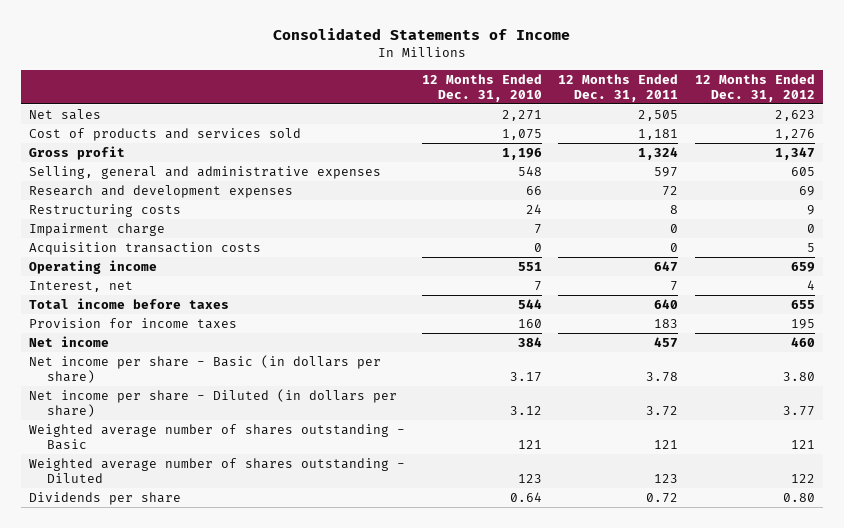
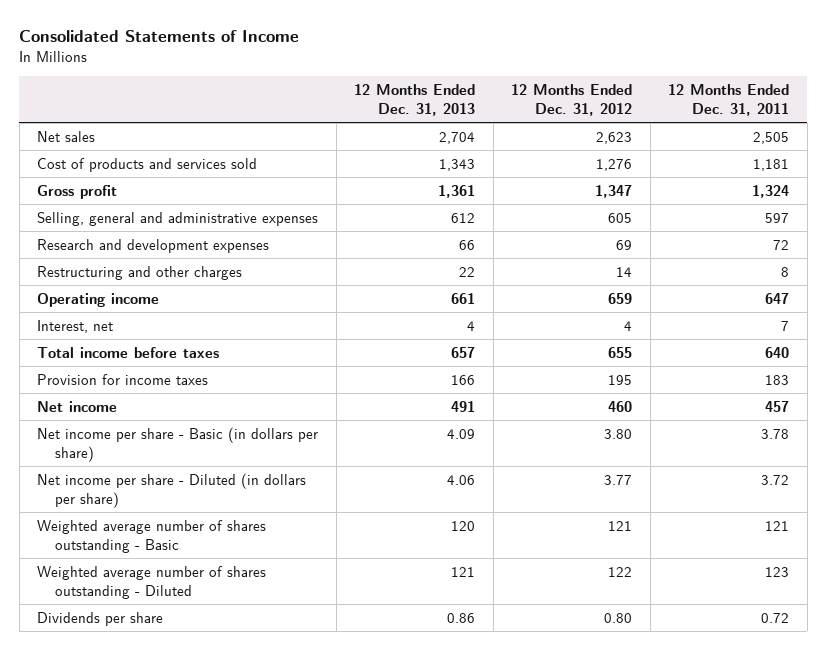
- | 12 Months Ended Dec. 31, 2010 | 12 Months Ended Dec. 31, 2011 | 12 Months Ended Dec. 31, 2012
+ | 12 Months Ended Dec. 31, 2013 | 12 Months Ended Dec. 31, 2012 | 12 Months Ended Dec. 31, 2011
- Restructuring costs | 24 | 8 | 9
- Impairment charge | 7 | 0 | 0
- Acquisition transaction costs | 0 | 0 | 5
+ Restructuring and other charges | 22 | 14 | 8

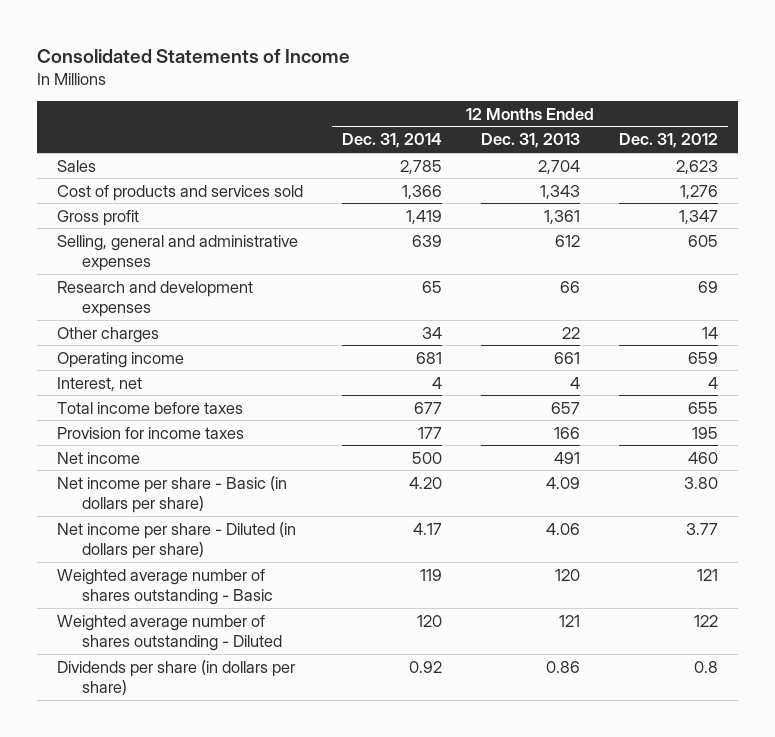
- | 12 Months Ended Dec. 31, 2013 | 12 Months Ended Dec. 31, 2012 | 12 Months Ended Dec. 31, 2011
+ | 12 Months Ended Dec. 31, 2014 | 12 Months Ended Dec. 31, 2013 | 12 Months Ended Dec. 31, 2012
- Net sales | 2,704 | 2,623 | 2,505
+ Sales | 2,785 | 2,704 | 2,623
- Restructuring and other charges | 22 | 14 | 8
+ Other charges | 34 | 22 | 14
- Dividends per share | 0.86 | 0.80 | 0.72
+ Dividends per share (in dollars per share) | 0.92 | 0.86 | 0.8

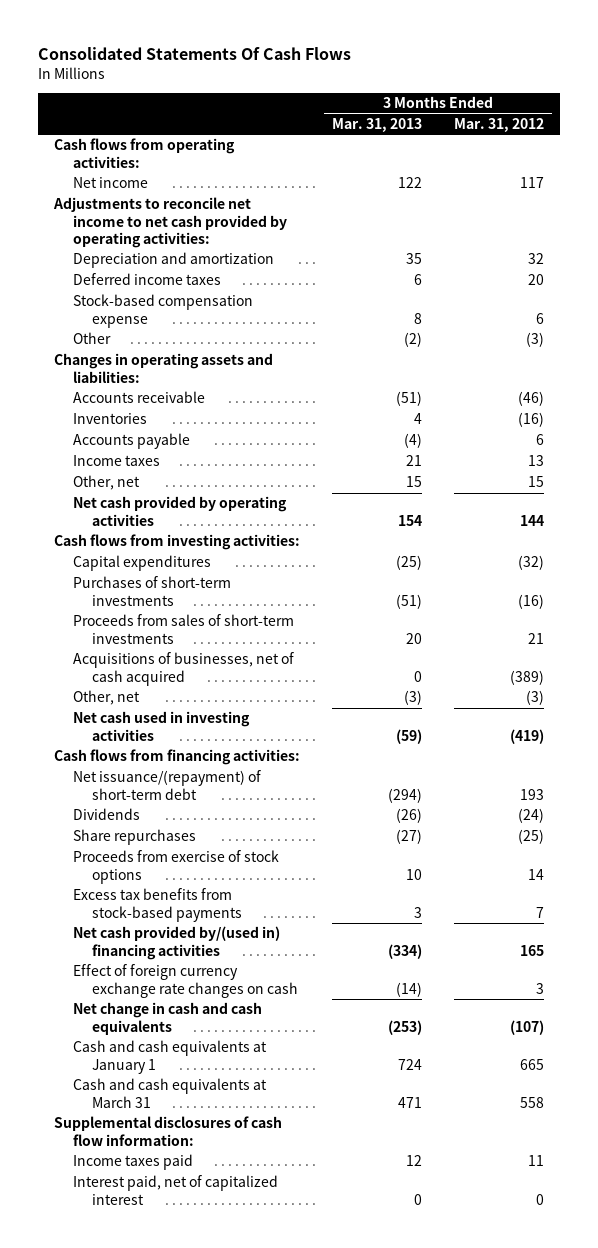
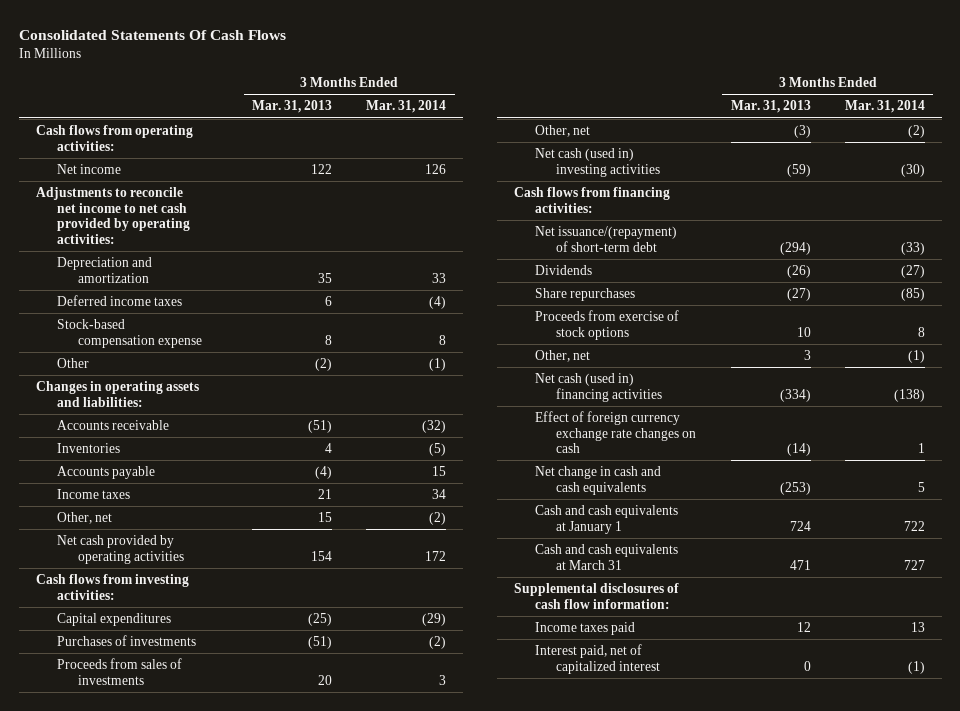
- | 3 Months Ended Mar. 31, 2013 | 3 Months Ended Mar. 31, 2012
+ | 3 Months Ended Mar. 31, 2013 | 3 Months Ended Mar. 31, 2014
- Purchases of short-term investments | (51) | (16)
- Proceeds from sales of short-term investments | 20 | 21
- Acquisitions of businesses, net of cash acquired | 0 | (389)
+ Purchases of investments | (51) | (2)
+ Proceeds from sales of investments | 20 | 3
- Net cash used in investing activities | (59) | (419)
+ Net cash (used in) investing activities | (59) | (30)
- Excess tax benefits from stock-based payments | 3 | 7
- Net cash provided by/(used in) financing activities | (334) | 165
+ Other, net | 3 | (1)
+ Net cash (used in) financing activities | (334) | (138)

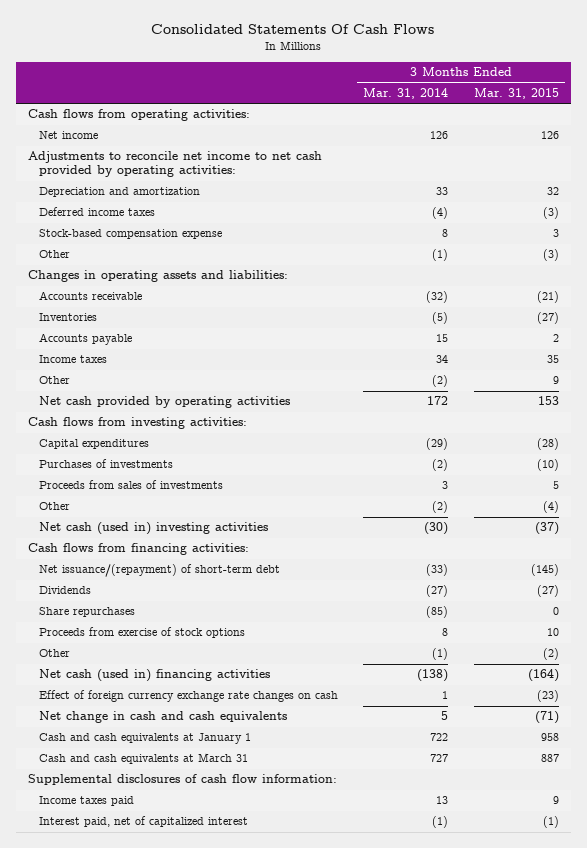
- | 3 Months Ended Mar. 31, 2013 | 3 Months Ended Mar. 31, 2014
+ | 3 Months Ended Mar. 31, 2014 | 3 Months Ended Mar. 31, 2015
- Other, net | 15 | (2)
+ Other | (2) | 9
- Other, net | (3) | (2)
+ Other | (2) | (4)
- Other, net | 3 | (1)
+ Other | (1) | (2)

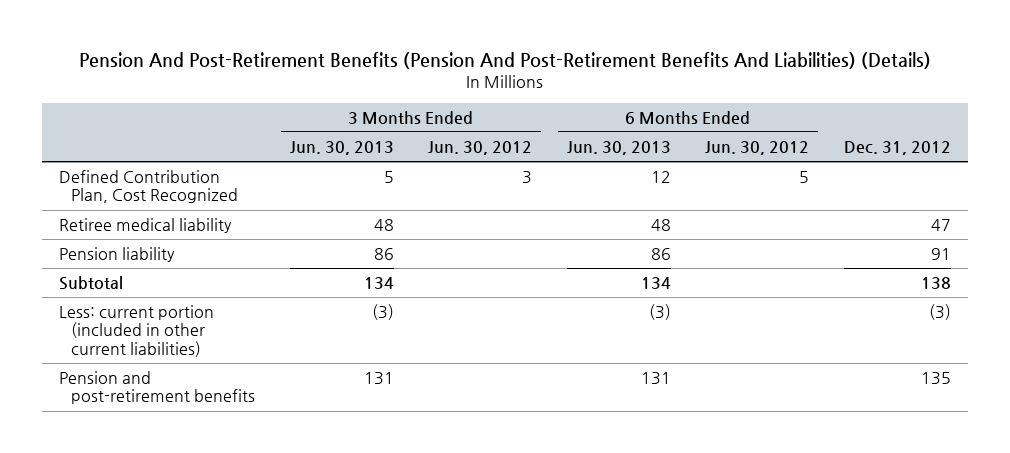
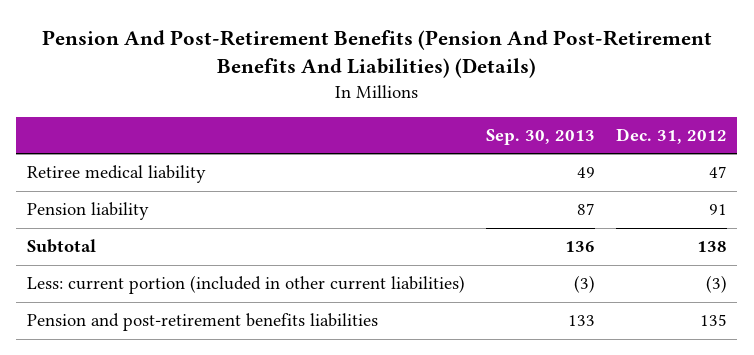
- | 3 Months Ended Jun. 30, 2013 | 3 Months Ended Jun. 30, 2012 | 6 Months Ended Jun. 30, 2013 | 6 Months Ended Jun. 30, 2012 | Dec. 31, 2012
+ | Sep. 30, 2013 | Dec. 31, 2012
- Defined Contribution Plan, Cost Recognized | 5 | 3 | 12 | 5 |
- Pension and post-retirement benefits | 131 | | 131 | | 135
+ Pension and post-retirement benefits liabilities | 133 | 135

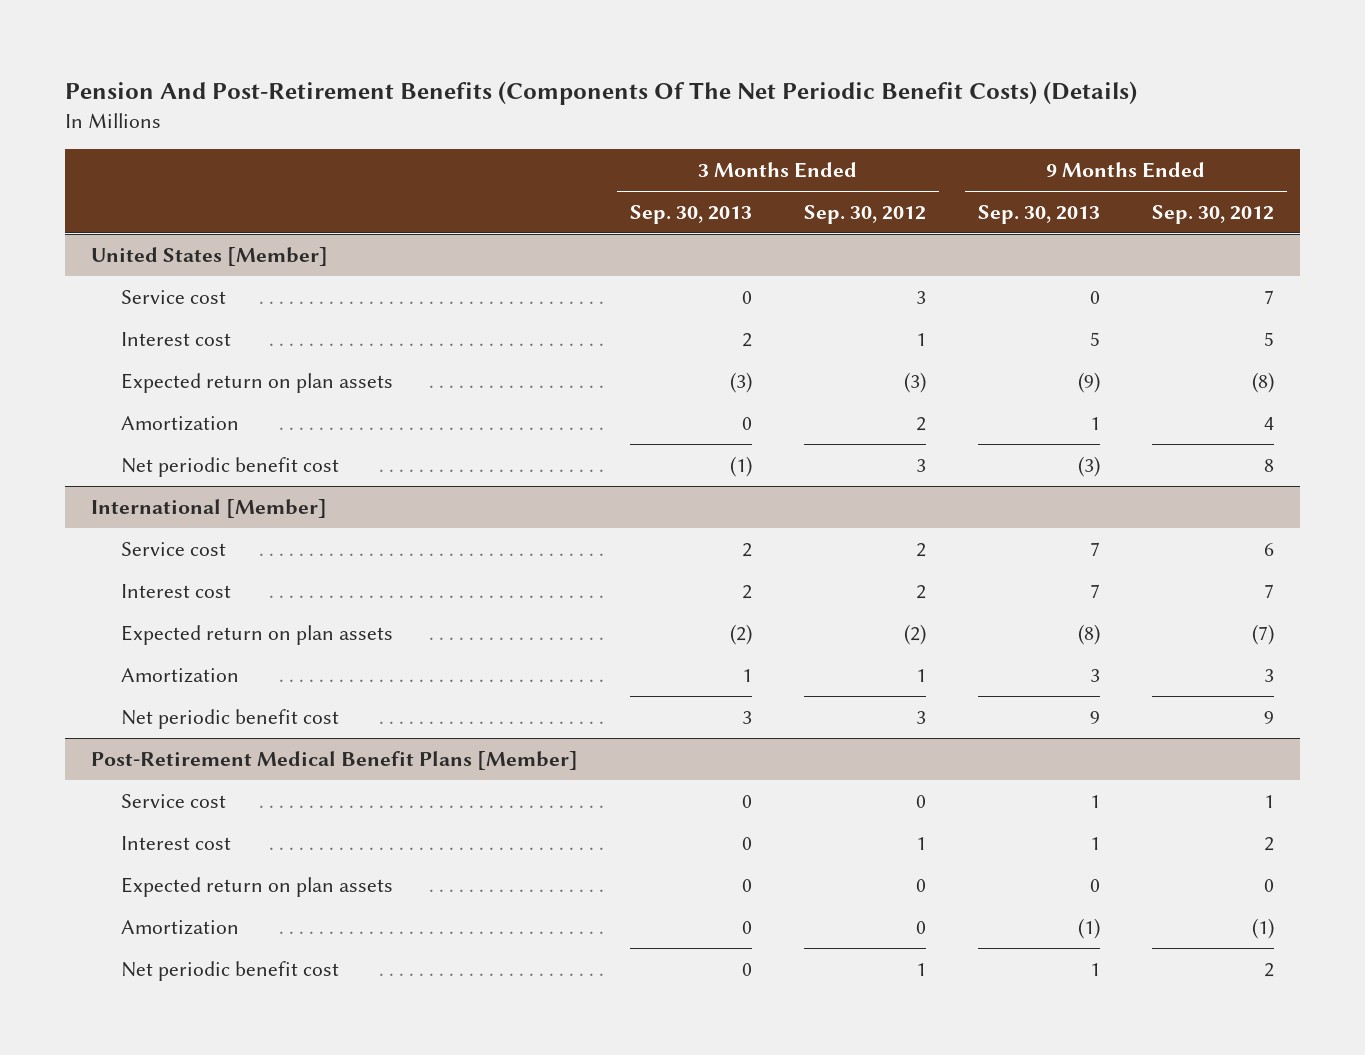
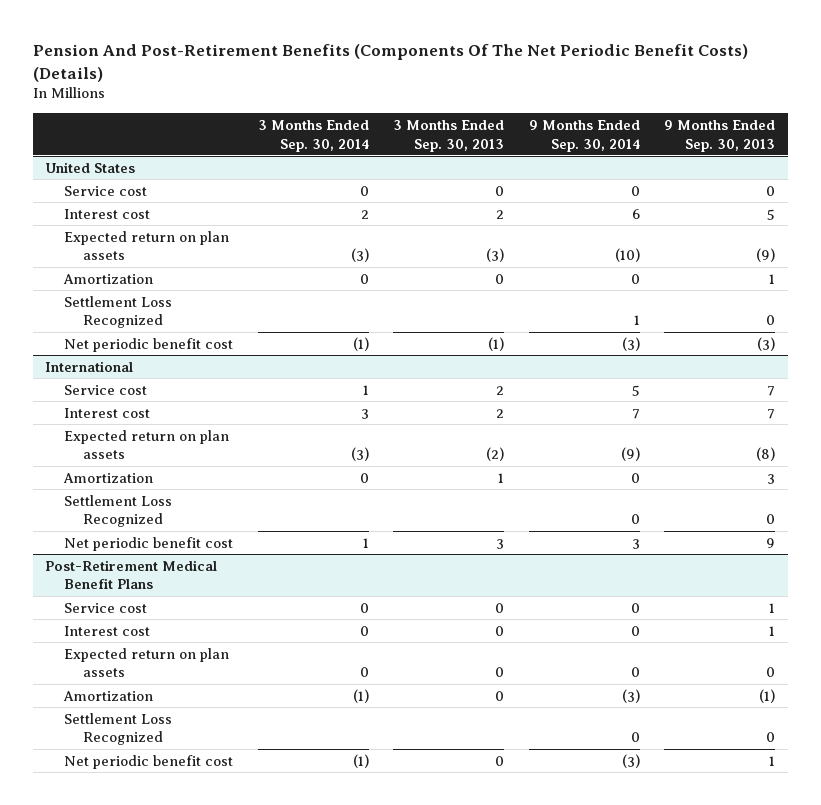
- | 3 Months Ended Sep. 30, 2013 | 3 Months Ended Sep. 30, 2012 | 9 Months Ended Sep. 30, 2013 | 9 Months Ended Sep. 30, 2012
+ | 3 Months Ended Sep. 30, 2014 | 3 Months Ended Sep. 30, 2013 | 9 Months Ended Sep. 30, 2014 | 9 Months Ended Sep. 30, 2013
- United States [Member]
+ United States
+ Settlement Loss Recognized | | | 1 | 0
- International [Member]
+ International
+ Settlement Loss Recognized | | | 0 | 0
- Post-Retirement Medical Benefit Plans [Member]
+ Post-Retirement Medical Benefit Plans
+ Settlement Loss Recognized | | | 0 | 0

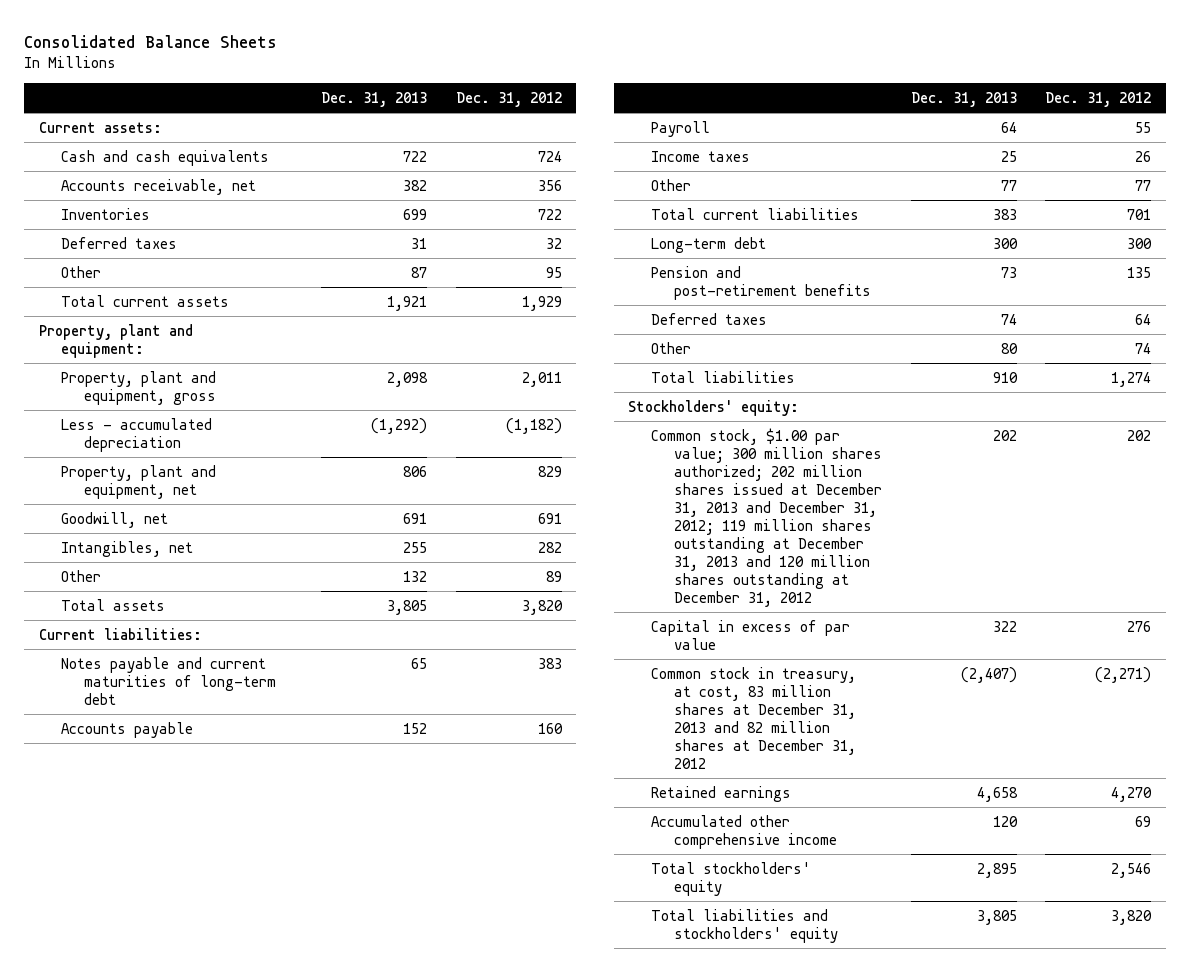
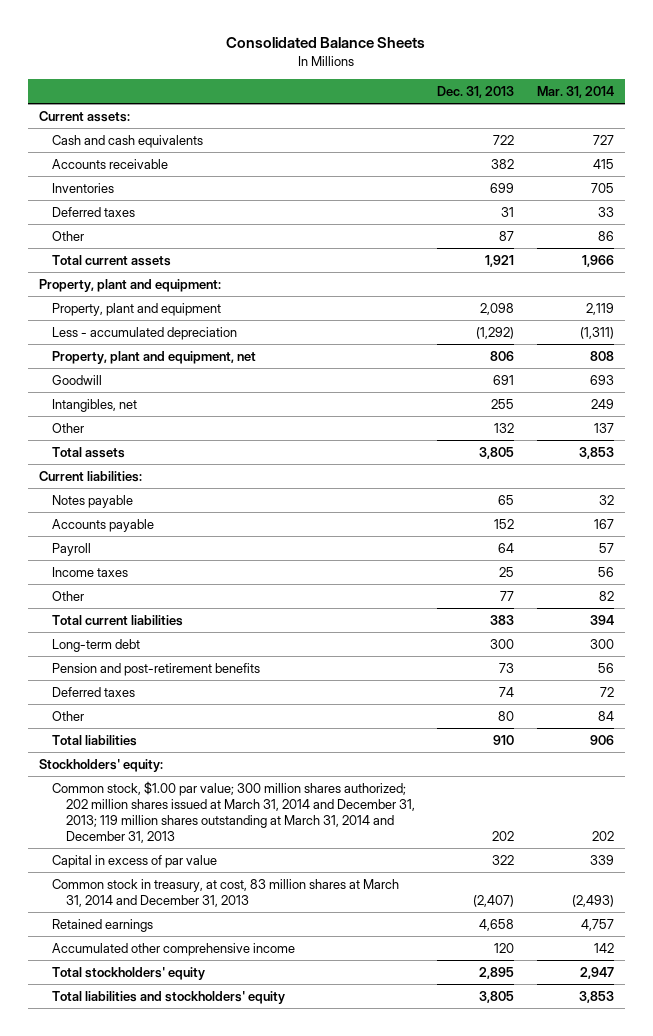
- | Dec. 31, 2013 | Dec. 31, 2012
+ | Dec. 31, 2013 | Mar. 31, 2014
- Accounts receivable, net | 382 | 356
+ Accounts receivable | 382 | 415
- Property, plant and equipment, gross | 2,098 | 2,011
+ Property, plant and equipment | 2,098 | 2,119
- Goodwill, net | 691 | 691
+ Goodwill | 691 | 693
- Notes payable and current maturities of long-term debt | 65 | 383
+ Notes payable | 65 | 32
- Common stock, $1.00 par value; 300 million shares authorized; 202 million shares issued at December 31, 2013 and December 31, 2012; 119 million shares outstanding at December 31, 2013 and 120 million shares outstanding at December 31, 2012 | 202 | 202
+ Common stock, $1.00 par value; 300 million shares authorized; 202 million shares issued at March 31, 2014 and December 31, 2013; 119 million shares outstanding at March 31, 2014 and December 31, 2013 | 202 | 202
- Common stock in treasury, at cost, 83 million shares at December 31, 2013 and 82 million shares at December 31, 2012 | (2,407) | (2,271)
+ Common stock in treasury, at cost, 83 million shares at March 31, 2014 and December 31, 2013 | (2,407) | (2,493)

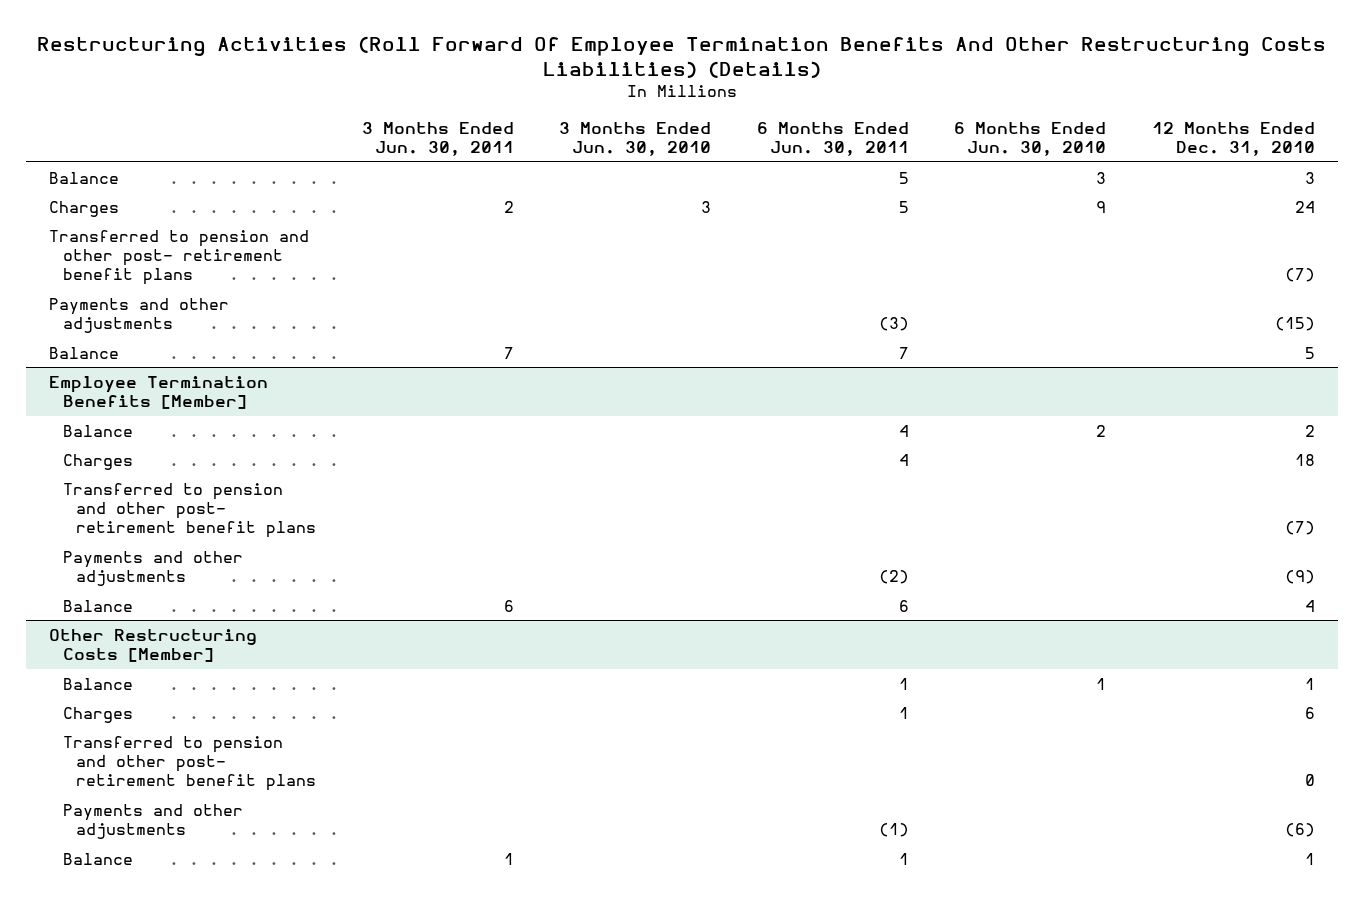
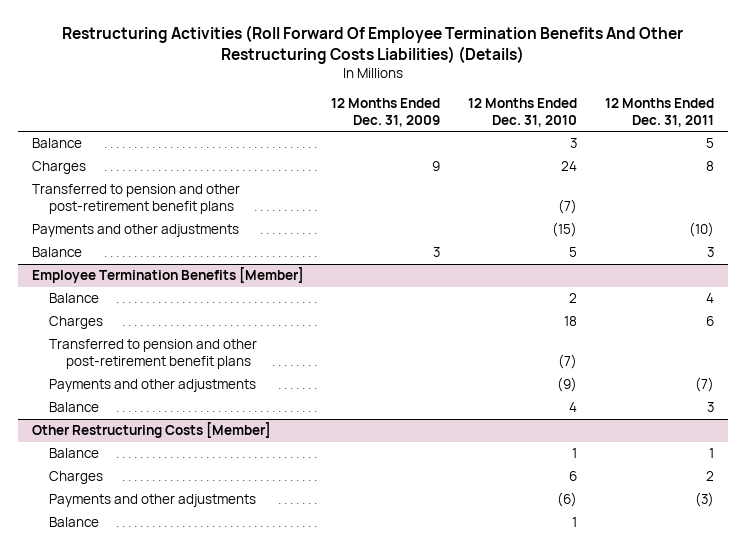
- | 3 Months Ended Jun. 30, 2011 | 3 Months Ended Jun. 30, 2010 | 6 Months Ended Jun. 30, 2011 | 6 Months Ended Jun. 30, 2010 | 12 Months Ended Dec. 31, 2010
+ | 12 Months Ended Dec. 31, 2009 | 12 Months Ended Dec. 31, 2010 | 12 Months Ended Dec. 31, 2011
- Transferred to pension and other post- retirement benefit plans | | | | | (7)
+ Transferred to pension and other post-retirement benefit plans | | (7) |
@ Employee Termination Benefits [Member]
- Transferred to pension and other post- retirement benefit plans | | | | | (7)
+ Transferred to pension and other post-retirement benefit plans | | (7) |
@ Other Restructuring Costs [Member]
- Transferred to pension and other post- retirement benefit plans | | | | | 0

